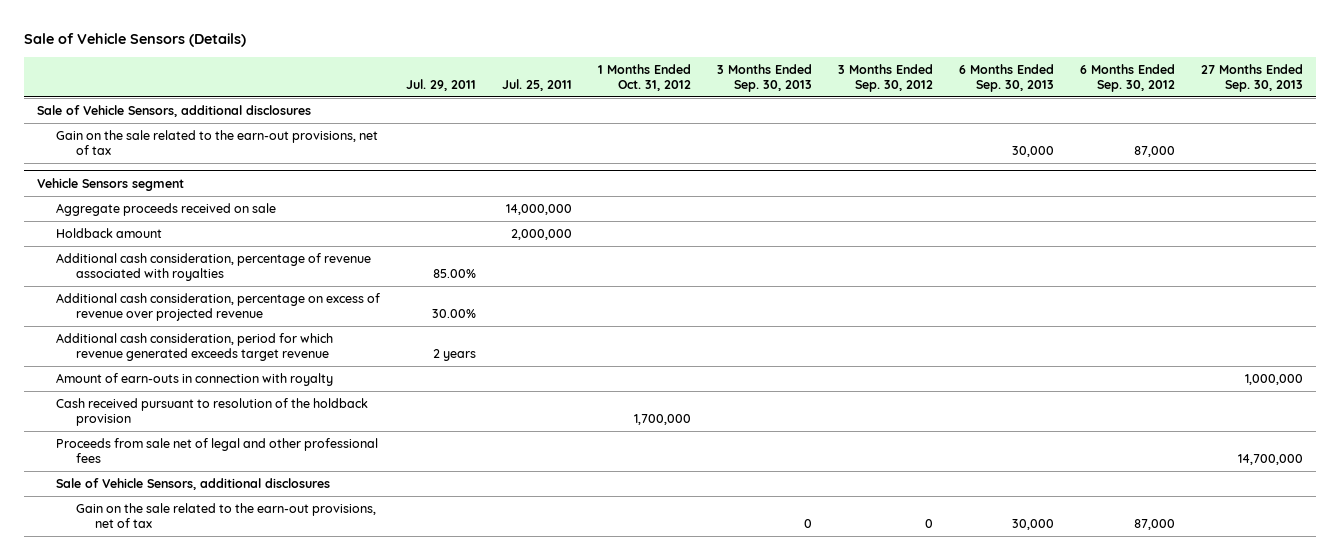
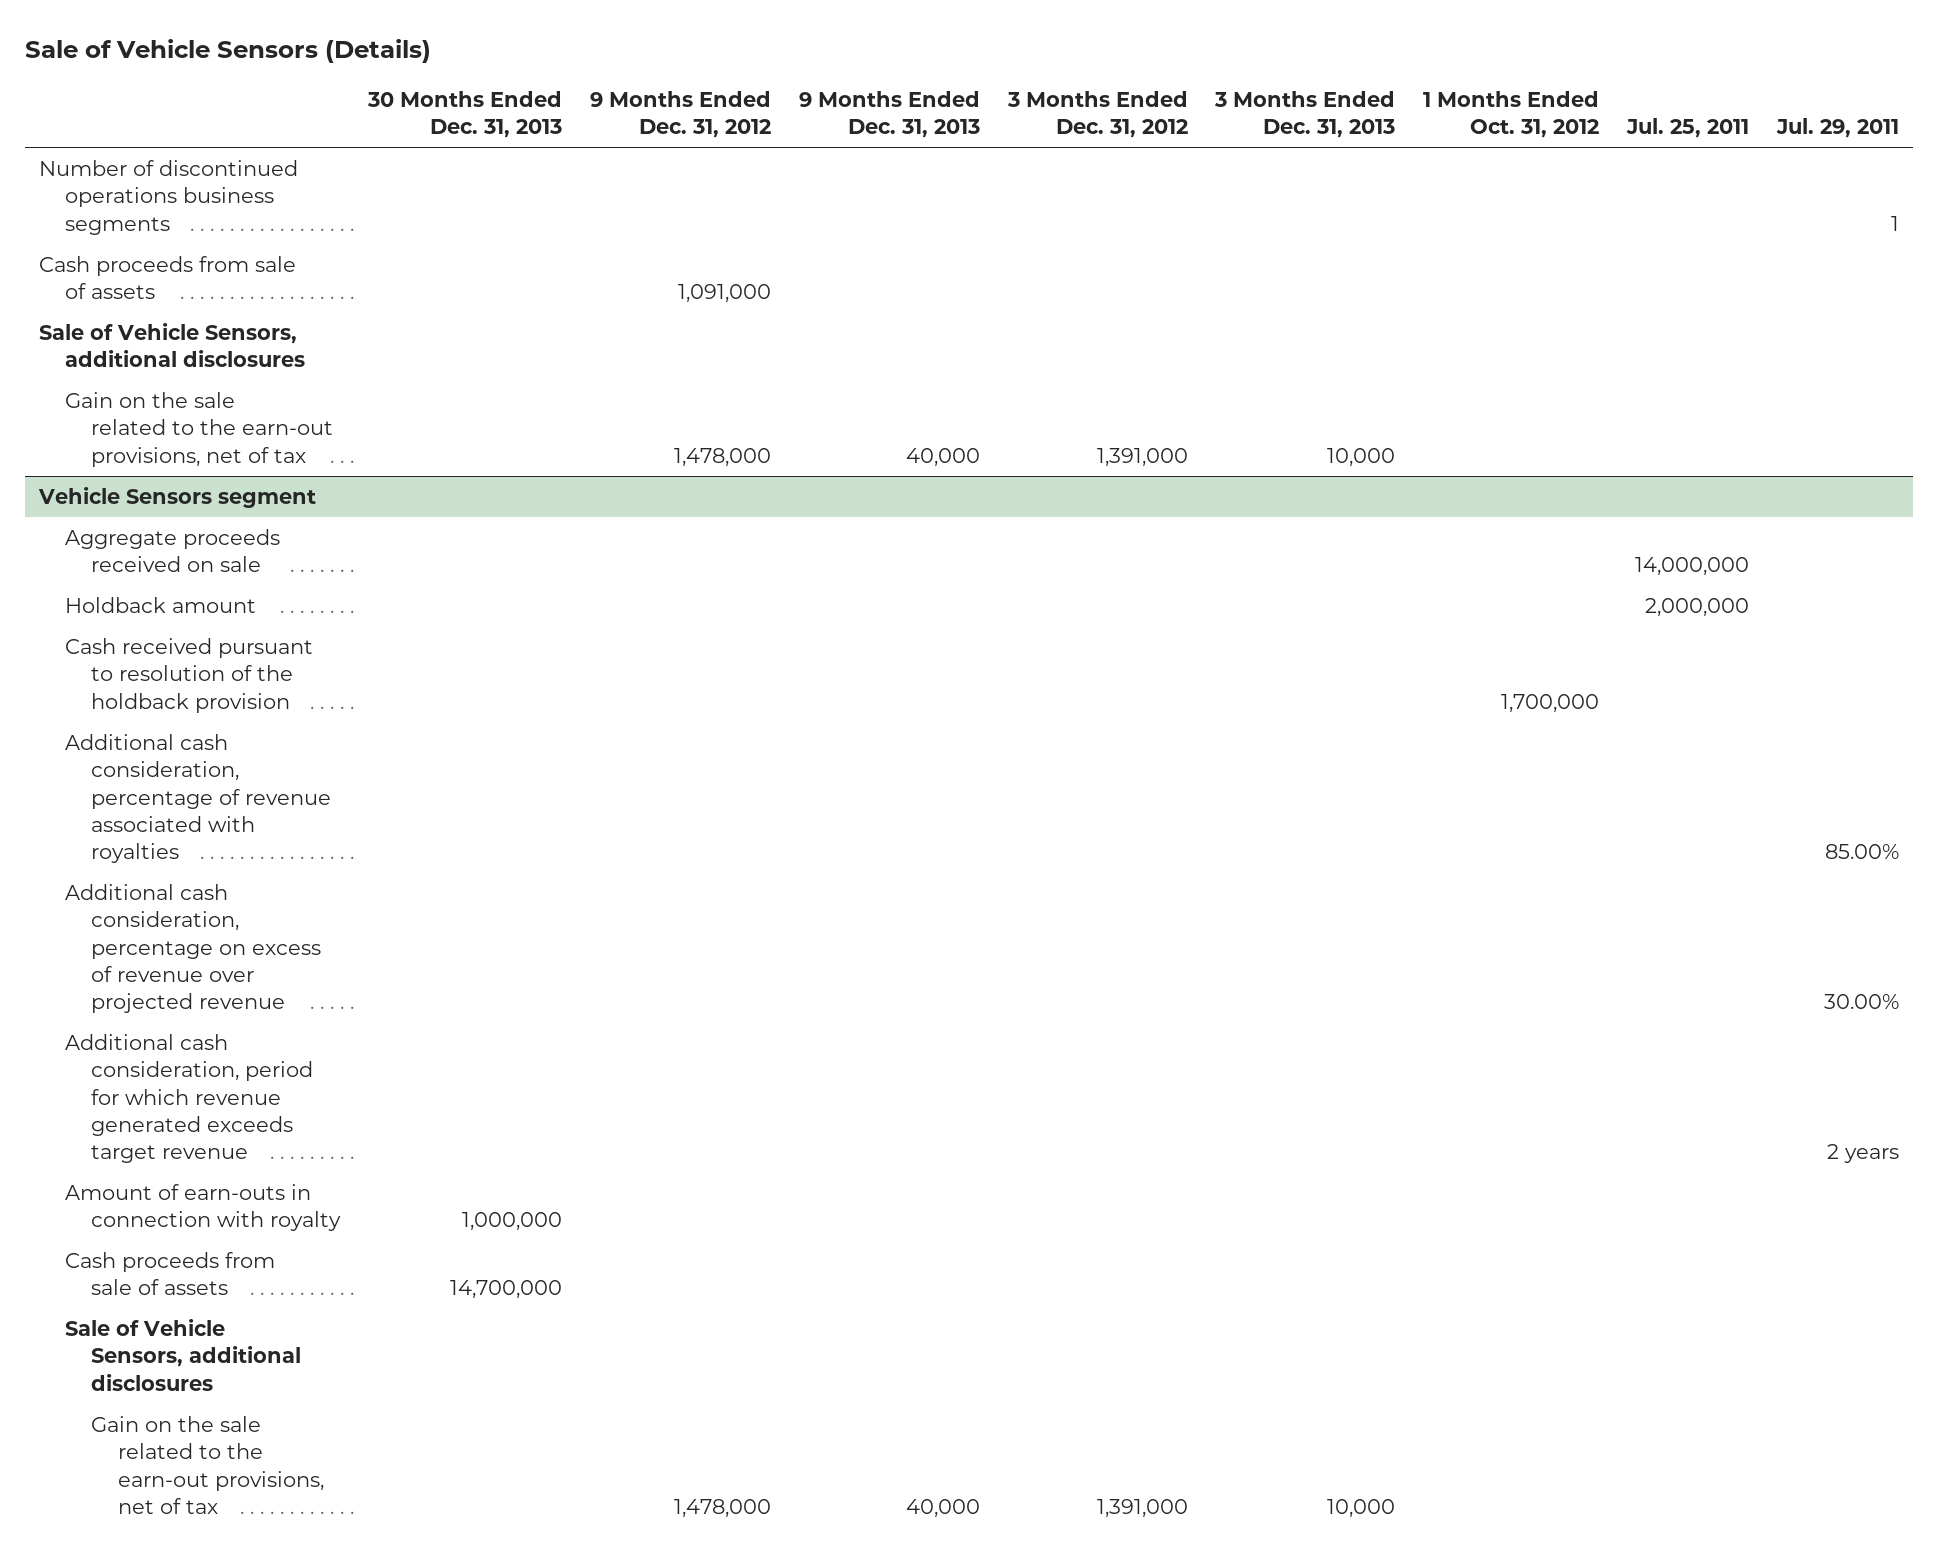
- | Jul. 29, 2011 | Jul. 25, 2011 | 1 Months Ended Oct. 31, 2012 | 3 Months Ended Sep. 30, 2013 | 3 Months Ended Sep. 30, 2012 | 6 Months Ended Sep. 30, 2013 | 6 Months Ended Sep. 30, 2012 | 27 Months Ended Sep. 30, 2013
+ | 30 Months Ended Dec. 31, 2013 | 9 Months Ended Dec. 31, 2012 | 9 Months Ended Dec. 31, 2013 | 3 Months Ended Dec. 31, 2012 | 3 Months Ended Dec. 31, 2013 | 1 Months Ended Oct. 31, 2012 | Jul. 25, 2011 | Jul. 29, 2011
+ Number of discontinued operations business segments | | | | | | | | 1
+ Cash proceeds from sale of assets | | 1,091,000 | | | | | |
@ Vehicle Sensors segment
moved up: Cash received pursuant to resolution of the holdback provision | | | | | | 1,700,000 | |
- Proceeds from sale net of legal and other professional fees | | | | | | | | 14,700,000
+ Cash proceeds from sale of assets | 14,700,000 | | | | | | |

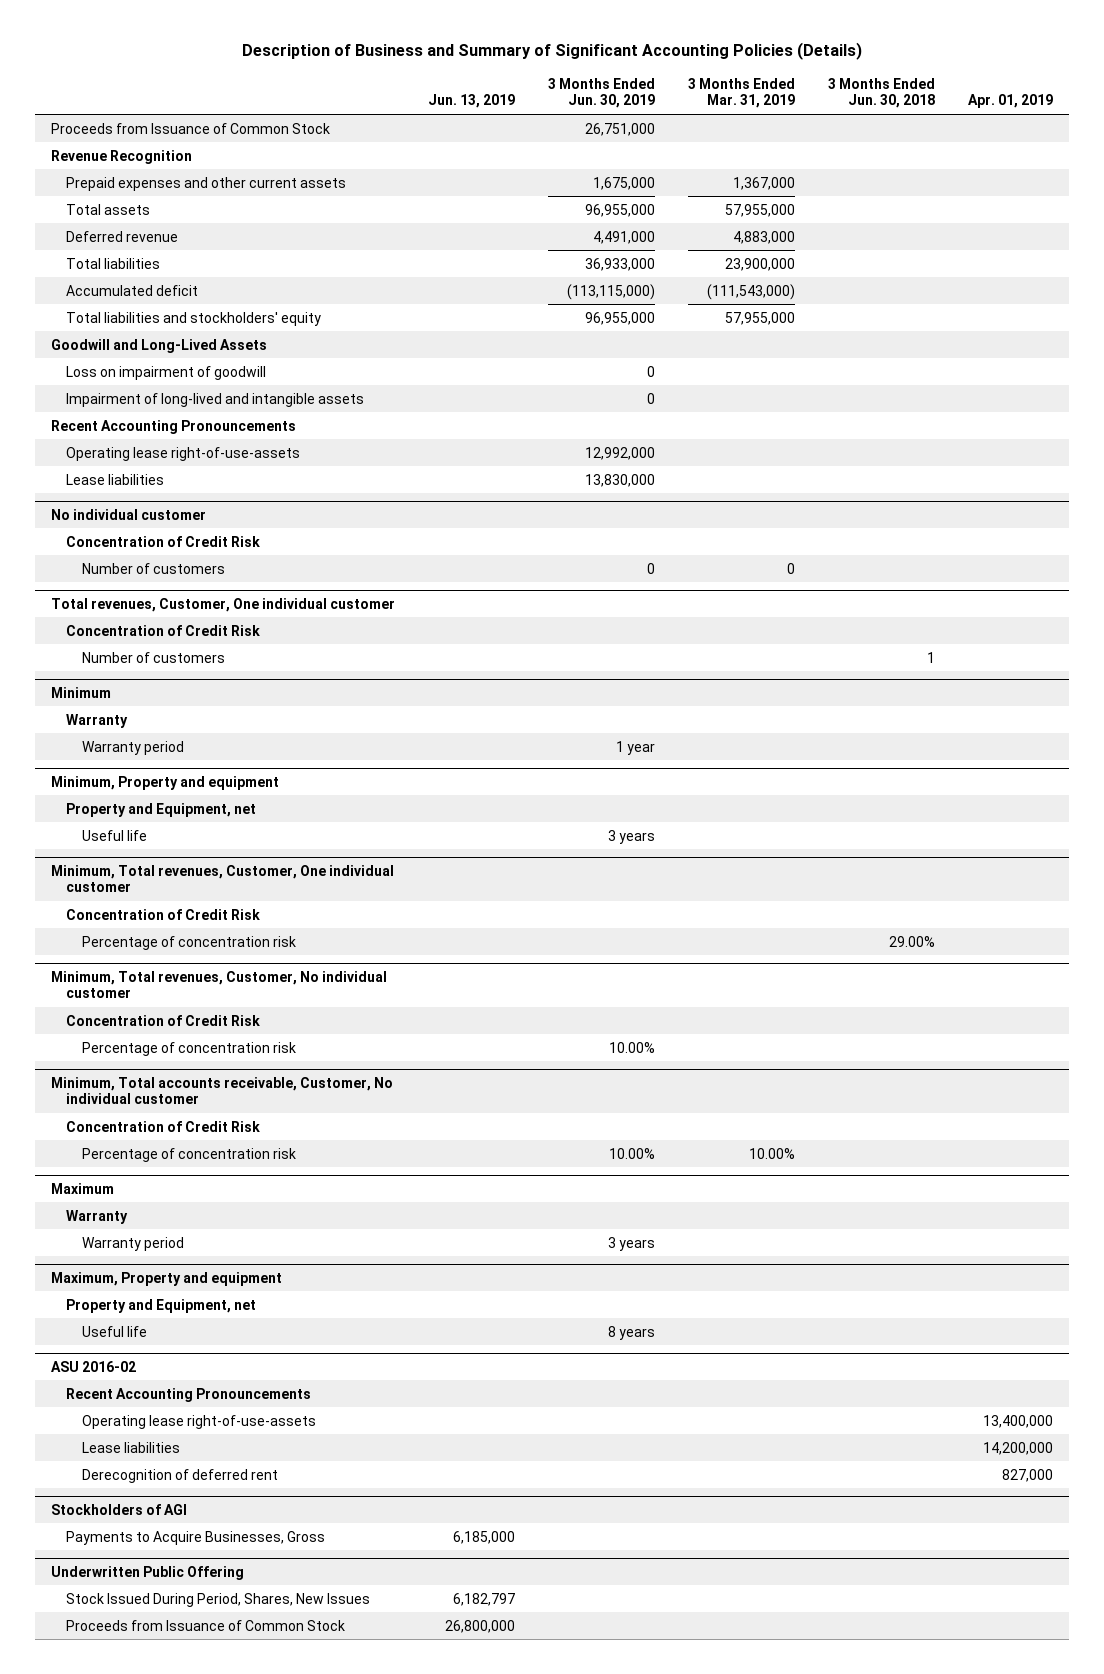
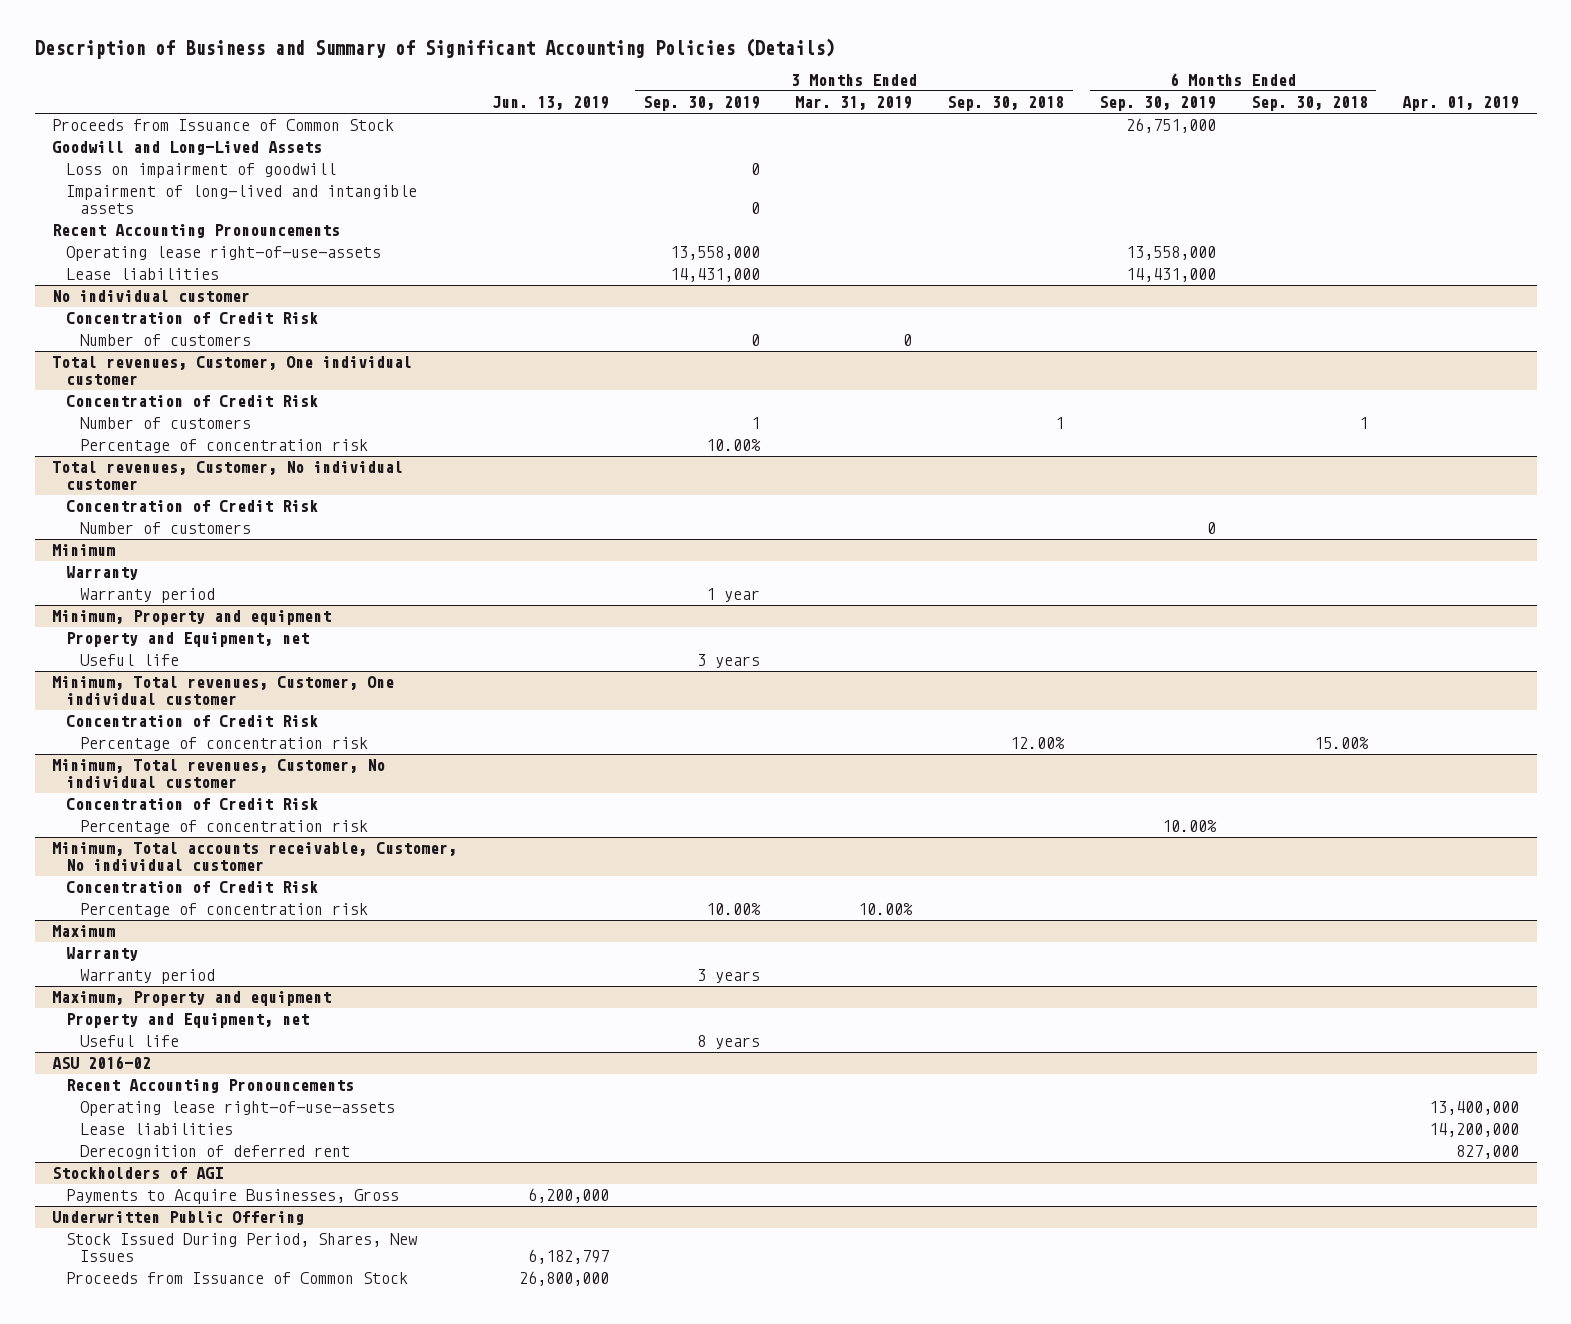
- | Jun. 13, 2019 | 3 Months Ended Jun. 30, 2019 | 3 Months Ended Mar. 31, 2019 | 3 Months Ended Jun. 30, 2018 | Apr. 01, 2019
+ | Jun. 13, 2019 | 3 Months Ended Sep. 30, 2019 | 3 Months Ended Mar. 31, 2019 | 3 Months Ended Sep. 30, 2018 | 6 Months Ended Sep. 30, 2019 | 6 Months Ended Sep. 30, 2018 | Apr. 01, 2019
- Revenue Recognition
- Prepaid expenses and other current assets | | 1,675,000 | 1,367,000 | |
- Total assets | | 96,955,000 | 57,955,000 | |
- Deferred revenue | | 4,491,000 | 4,883,000 | |
- Total liabilities | | 36,933,000 | 23,900,000 | |
- Accumulated deficit | | (113,115,000) | (111,543,000) | |
- Total liabilities and stockholders' equity | | 96,955,000 | 57,955,000 | |
@ Total revenues, Customer, One individual customer
+ Percentage of concentration risk | | 10.00% | | | | |
+ Total revenues, Customer, No individual customer
+ Concentration of Credit Risk
+ Number of customers | | | | | 0 | |
@ Stockholders of AGI
- Payments to Acquire Businesses, Gross | 6,185,000 | | | |
+ Payments to Acquire Businesses, Gross | 6,200,000 | | | | | |

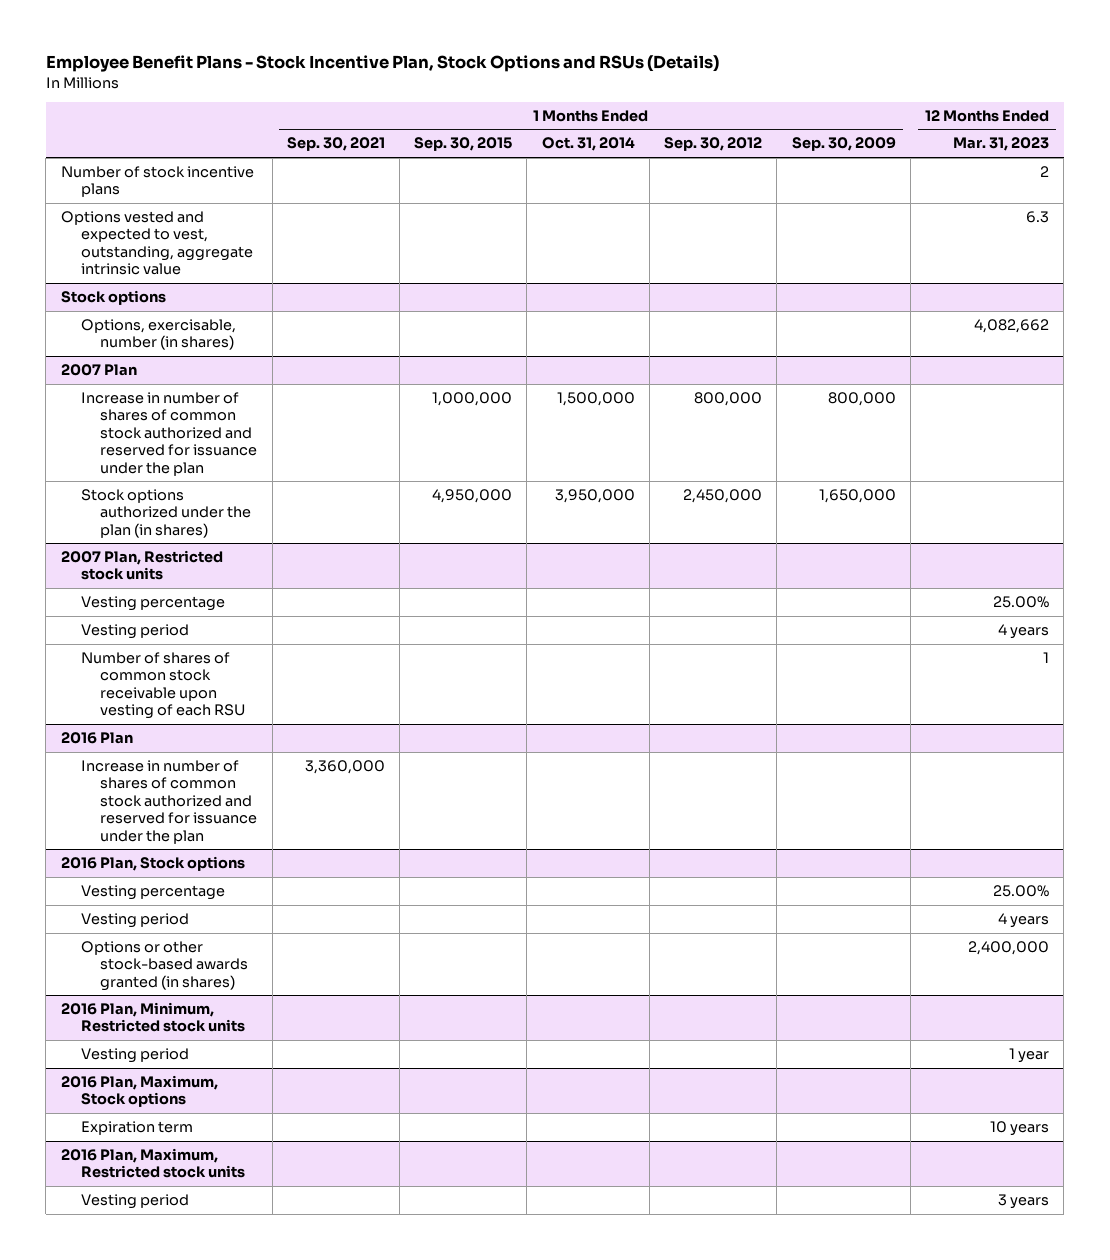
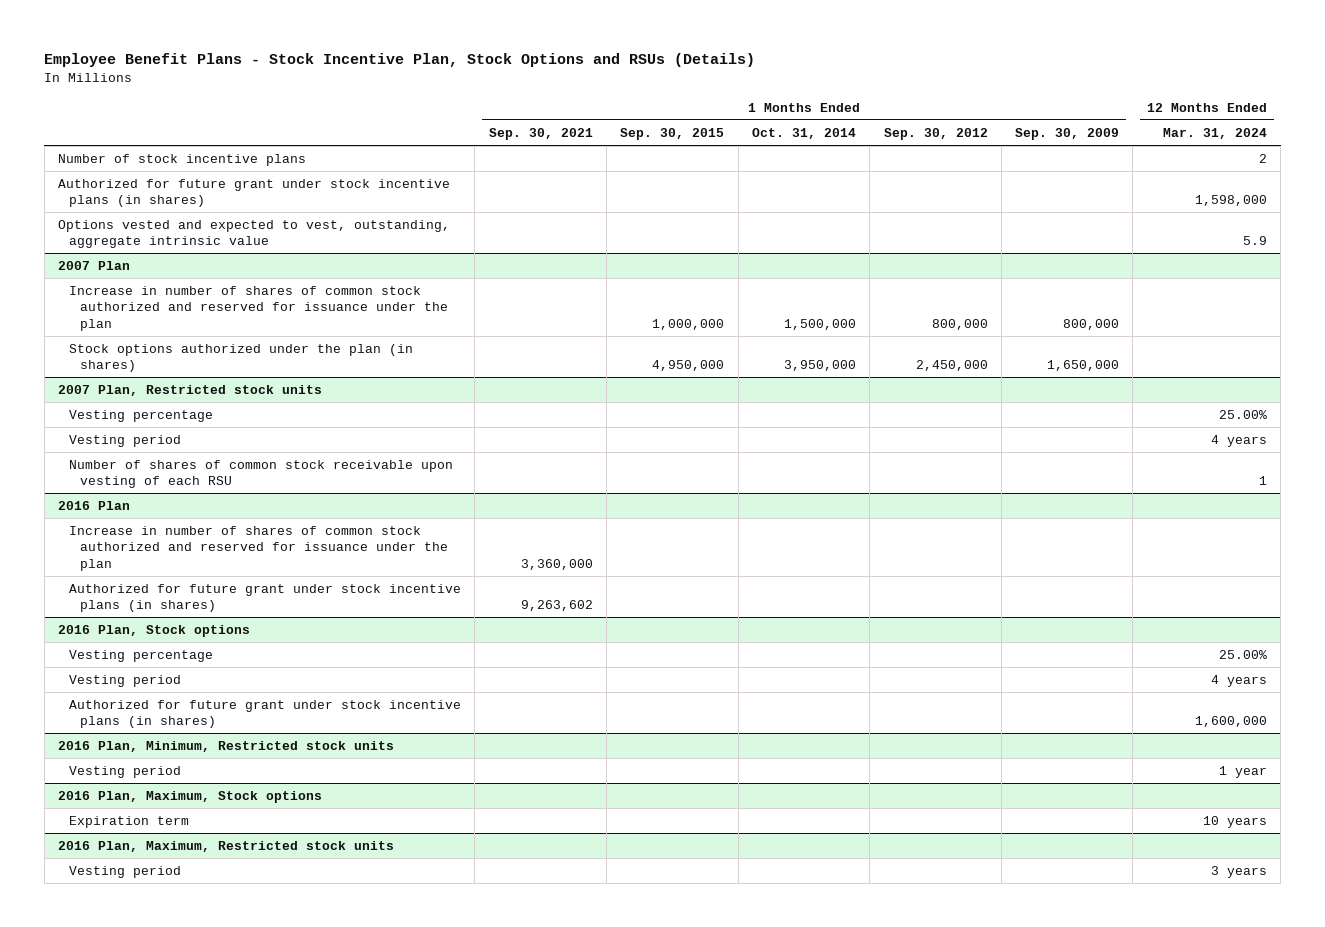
- | 1 Months Ended Sep. 30, 2021 | 1 Months Ended Sep. 30, 2015 | 1 Months Ended Oct. 31, 2014 | 1 Months Ended Sep. 30, 2012 | 1 Months Ended Sep. 30, 2009 | 12 Months Ended Mar. 31, 2023
+ | 1 Months Ended Sep. 30, 2021 | 1 Months Ended Sep. 30, 2015 | 1 Months Ended Oct. 31, 2014 | 1 Months Ended Sep. 30, 2012 | 1 Months Ended Sep. 30, 2009 | 12 Months Ended Mar. 31, 2024
+ Authorized for future grant under stock incentive plans (in shares) | | | | | | 1,598,000
- Stock options
- Options, exercisable, number (in shares) | | | | | | 4,082,662
@ 2016 Plan
+ Authorized for future grant under stock incentive plans (in shares) | 9,263,602 | | | | |
@ 2016 Plan, Stock options
- Options or other stock-based awards granted (in shares) | | | | | | 2,400,000
+ Authorized for future grant under stock incentive plans (in shares) | | | | | | 1,600,000

